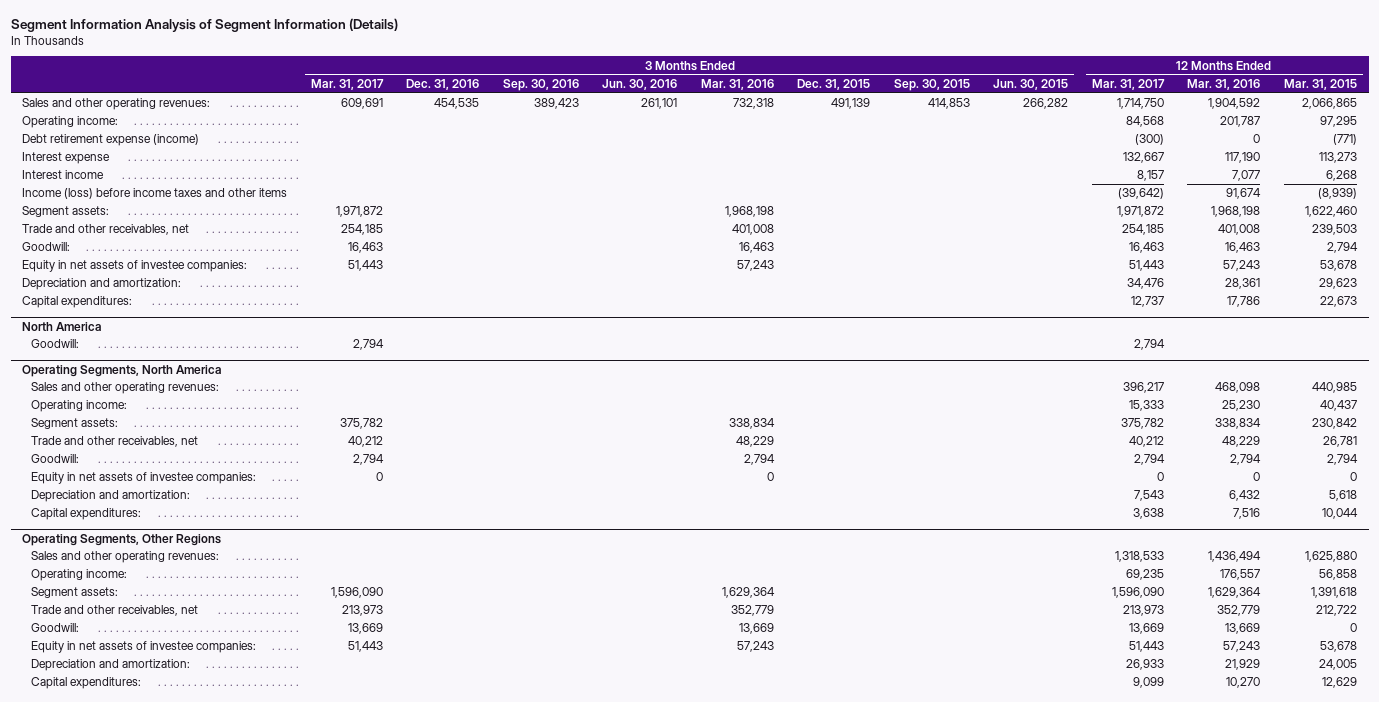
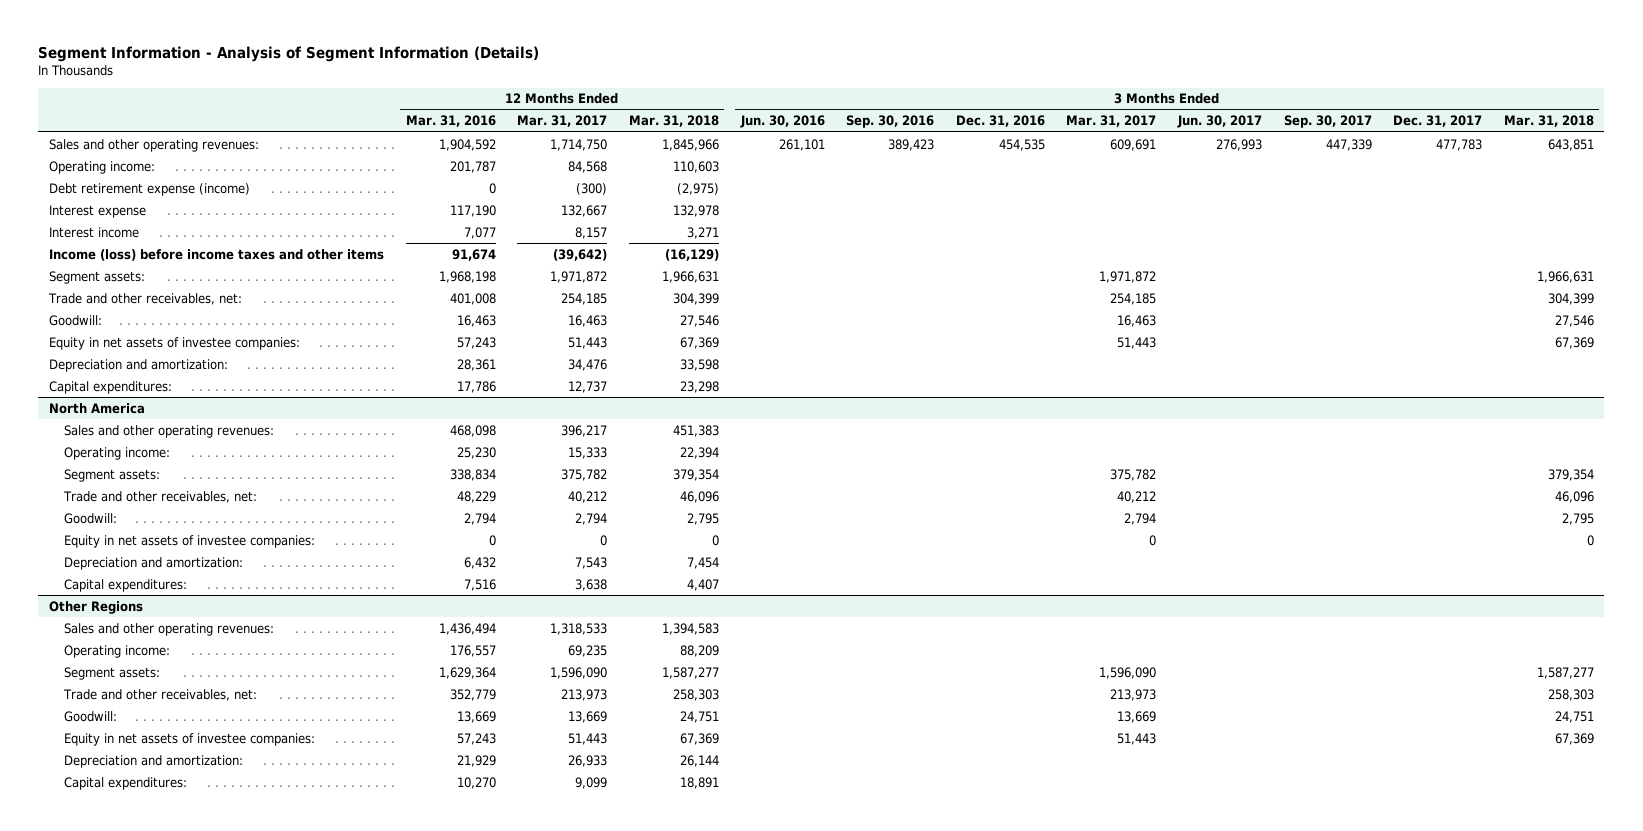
- Segment Information Analysis of Segment Information (Details)
+ Segment Information - Analysis of Segment Information (Details)
- | 3 Months Ended Mar. 31, 2017 | 3 Months Ended Dec. 31, 2016 | 3 Months Ended Sep. 30, 2016 | 3 Months Ended Jun. 30, 2016 | 3 Months Ended Mar. 31, 2016 | 3 Months Ended Dec. 31, 2015 | 3 Months Ended Sep. 30, 2015 | 3 Months Ended Jun. 30, 2015 | 12 Months Ended Mar. 31, 2017 | 12 Months Ended Mar. 31, 2016 | 12 Months Ended Mar. 31, 2015
+ | 12 Months Ended Mar. 31, 2016 | 12 Months Ended Mar. 31, 2017 | 12 Months Ended Mar. 31, 2018 | 3 Months Ended Jun. 30, 2016 | 3 Months Ended Sep. 30, 2016 | 3 Months Ended Dec. 31, 2016 | 3 Months Ended Mar. 31, 2017 | 3 Months Ended Jun. 30, 2017 | 3 Months Ended Sep. 30, 2017 | 3 Months Ended Dec. 31, 2017 | 3 Months Ended Mar. 31, 2018
- Trade and other receivables, net | 254,185 | | | | 401,008 | | | | 254,185 | 401,008 | 239,503
+ Trade and other receivables, net: | 401,008 | 254,185 | 304,399 | | | | 254,185 | | | | 304,399
@ North America
- Goodwill: | 2,794 | | | | | | | | 2,794 | |
- Operating Segments, North America
- Trade and other receivables, net | 40,212 | | | | 48,229 | | | | 40,212 | 48,229 | 26,781
@ North America
+ Trade and other receivables, net: | 48,229 | 40,212 | 46,096 | | | | 40,212 | | | | 46,096
- Operating Segments, Other Regions
+ Other Regions
- Trade and other receivables, net | 213,973 | | | | 352,779 | | | | 213,973 | 352,779 | 212,722
+ Trade and other receivables, net: | 352,779 | 213,973 | 258,303 | | | | 213,973 | | | | 258,303

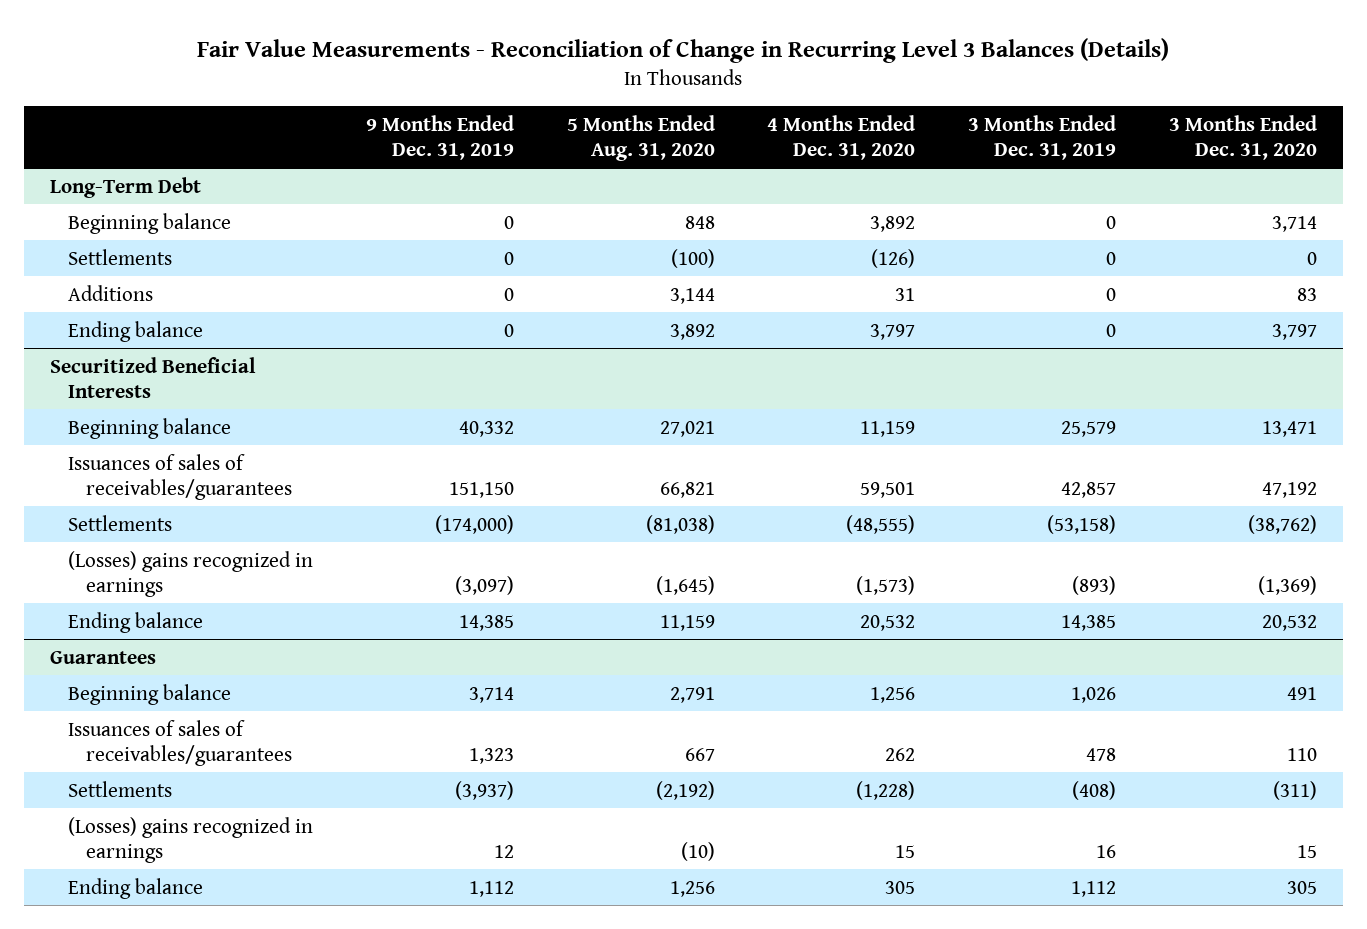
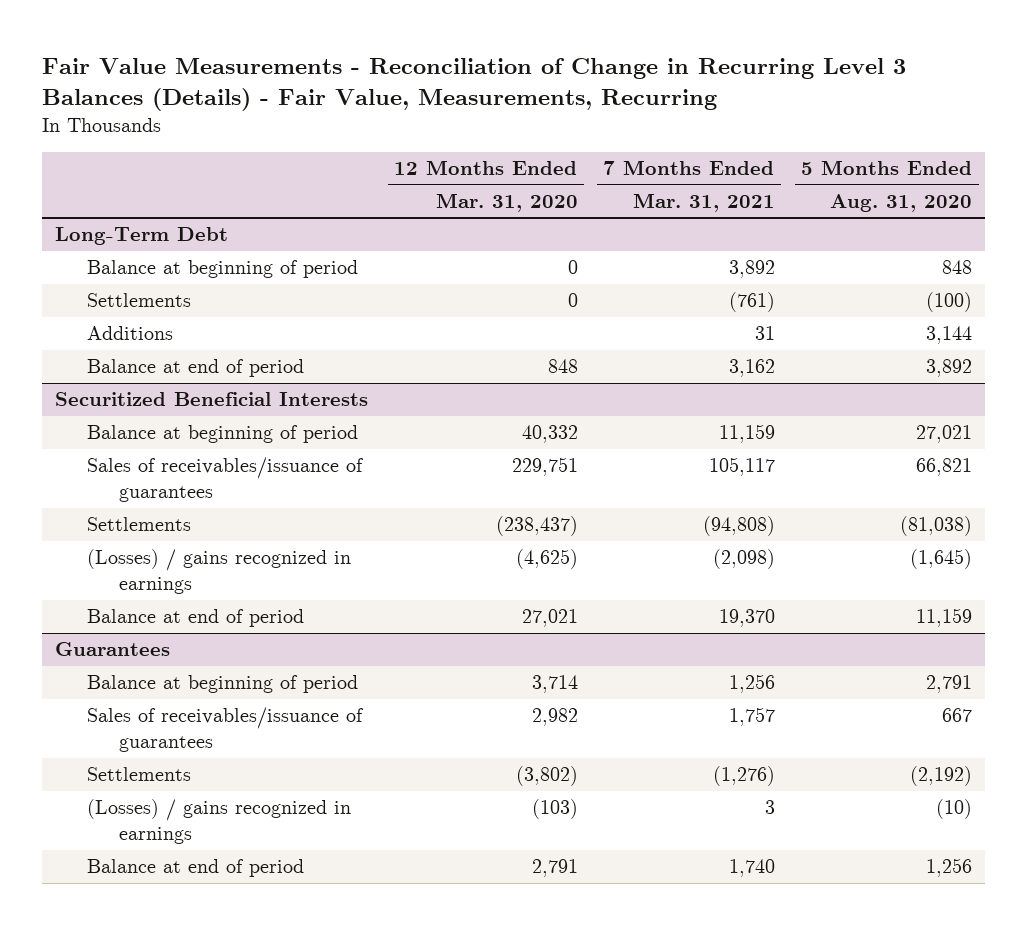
- Fair Value Measurements - Reconciliation of Change in Recurring Level 3 Balances (Details)
+ Fair Value Measurements - Reconciliation of Change in Recurring Level 3 Balances (Details) - Fair Value, Measurements, Recurring
- | 9 Months Ended Dec. 31, 2019 | 5 Months Ended Aug. 31, 2020 | 4 Months Ended Dec. 31, 2020 | 3 Months Ended Dec. 31, 2019 | 3 Months Ended Dec. 31, 2020
+ | 12 Months Ended Mar. 31, 2020 | 7 Months Ended Mar. 31, 2021 | 5 Months Ended Aug. 31, 2020
@ Long-Term Debt
- Beginning balance | 0 | 848 | 3,892 | 0 | 3,714
+ Balance at beginning of period | 0 | 3,892 | 848
- Ending balance | 0 | 3,892 | 3,797 | 0 | 3,797
+ Balance at end of period | 848 | 3,162 | 3,892
@ Securitized Beneficial Interests
- Beginning balance | 40,332 | 27,021 | 11,159 | 25,579 | 13,471
- Issuances of sales of receivables/guarantees | 151,150 | 66,821 | 59,501 | 42,857 | 47,192
+ Balance at beginning of period | 40,332 | 11,159 | 27,021
+ Sales of receivables/issuance of guarantees | 229,751 | 105,117 | 66,821
- (Losses) gains recognized in earnings | (3,097) | (1,645) | (1,573) | (893) | (1,369)
- Ending balance | 14,385 | 11,159 | 20,532 | 14,385 | 20,532
+ (Losses) / gains recognized in earnings | (4,625) | (2,098) | (1,645)
+ Balance at end of period | 27,021 | 19,370 | 11,159
@ Guarantees
- Beginning balance | 3,714 | 2,791 | 1,256 | 1,026 | 491
- Issuances of sales of receivables/guarantees | 1,323 | 667 | 262 | 478 | 110
+ Balance at beginning of period | 3,714 | 1,256 | 2,791
+ Sales of receivables/issuance of guarantees | 2,982 | 1,757 | 667
- (Losses) gains recognized in earnings | 12 | (10) | 15 | 16 | 15
- Ending balance | 1,112 | 1,256 | 305 | 1,112 | 305
+ (Losses) / gains recognized in earnings | (103) | 3 | (10)
+ Balance at end of period | 2,791 | 1,740 | 1,256

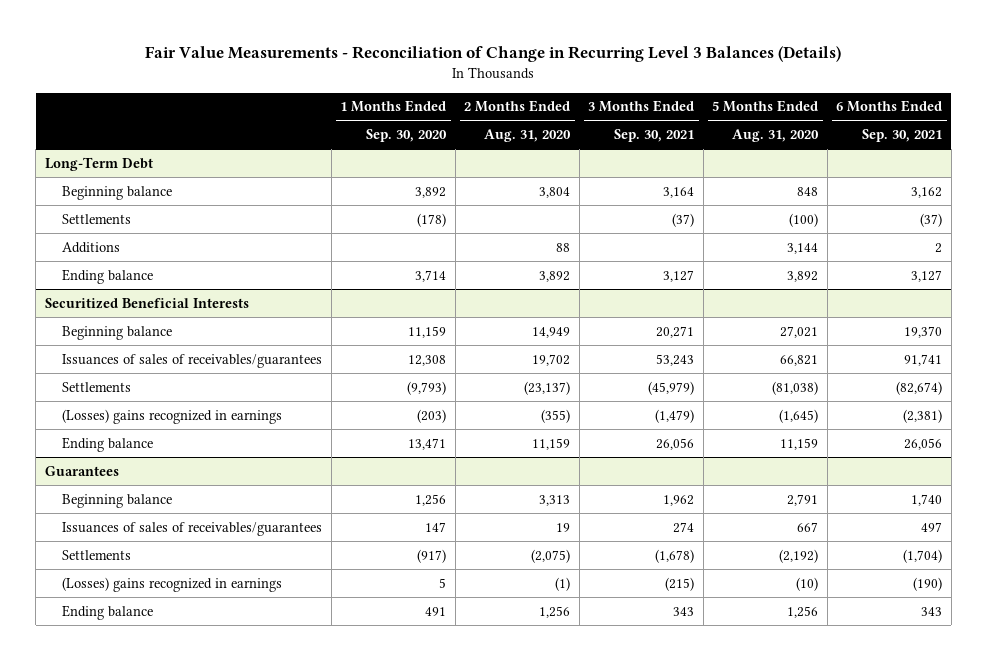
- Fair Value Measurements - Reconciliation of Change in Recurring Level 3 Balances (Details) - Fair Value, Measurements, Recurring
+ Fair Value Measurements - Reconciliation of Change in Recurring Level 3 Balances (Details)
- | 12 Months Ended Mar. 31, 2020 | 7 Months Ended Mar. 31, 2021 | 5 Months Ended Aug. 31, 2020
+ | 1 Months Ended Sep. 30, 2020 | 2 Months Ended Aug. 31, 2020 | 3 Months Ended Sep. 30, 2021 | 5 Months Ended Aug. 31, 2020 | 6 Months Ended Sep. 30, 2021
@ Long-Term Debt
- Balance at beginning of period | 0 | 3,892 | 848
+ Beginning balance | 3,892 | 3,804 | 3,164 | 848 | 3,162
- Balance at end of period | 848 | 3,162 | 3,892
+ Ending balance | 3,714 | 3,892 | 3,127 | 3,892 | 3,127
@ Securitized Beneficial Interests
- Balance at beginning of period | 40,332 | 11,159 | 27,021
- Sales of receivables/issuance of guarantees | 229,751 | 105,117 | 66,821
+ Beginning balance | 11,159 | 14,949 | 20,271 | 27,021 | 19,370
+ Issuances of sales of receivables/guarantees | 12,308 | 19,702 | 53,243 | 66,821 | 91,741
- (Losses) / gains recognized in earnings | (4,625) | (2,098) | (1,645)
- Balance at end of period | 27,021 | 19,370 | 11,159
+ (Losses) gains recognized in earnings | (203) | (355) | (1,479) | (1,645) | (2,381)
+ Ending balance | 13,471 | 11,159 | 26,056 | 11,159 | 26,056
@ Guarantees
- Balance at beginning of period | 3,714 | 1,256 | 2,791
- Sales of receivables/issuance of guarantees | 2,982 | 1,757 | 667
+ Beginning balance | 1,256 | 3,313 | 1,962 | 2,791 | 1,740
+ Issuances of sales of receivables/guarantees | 147 | 19 | 274 | 667 | 497
- (Losses) / gains recognized in earnings | (103) | 3 | (10)
- Balance at end of period | 2,791 | 1,740 | 1,256
+ (Losses) gains recognized in earnings | 5 | (1) | (215) | (10) | (190)
+ Ending balance | 491 | 1,256 | 343 | 1,256 | 343

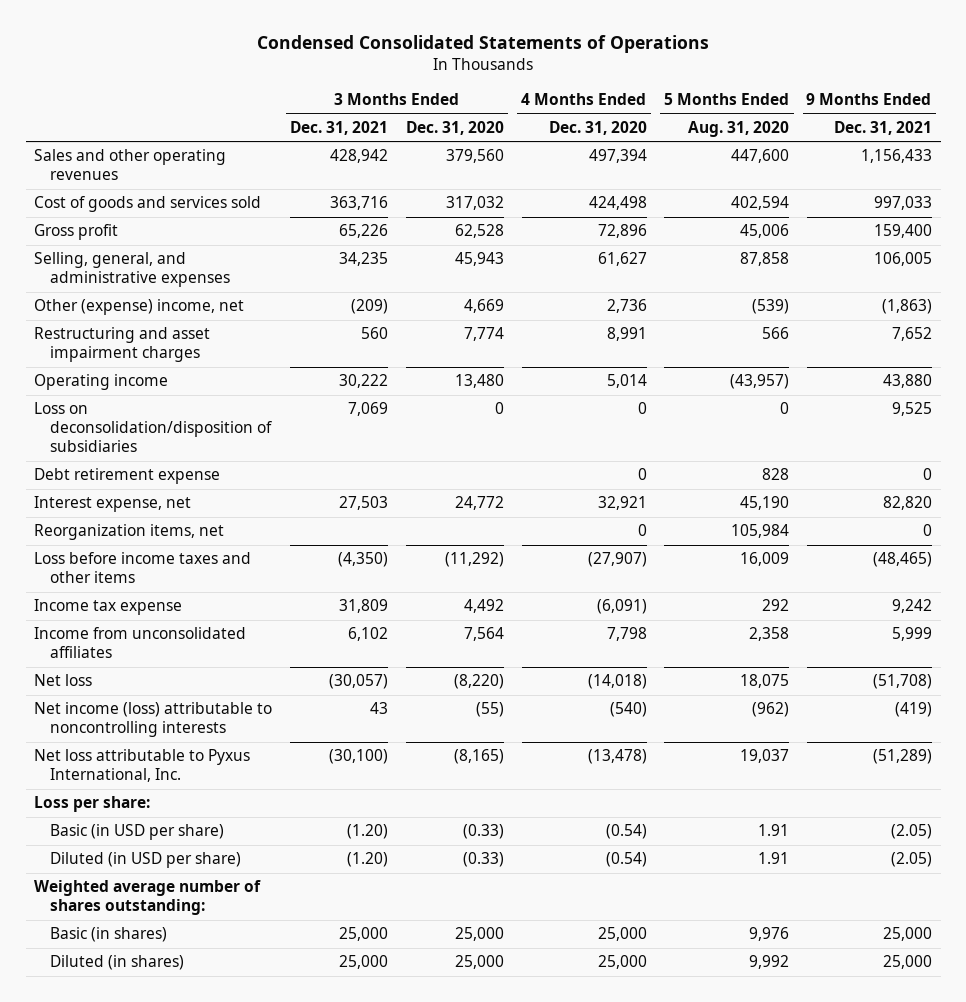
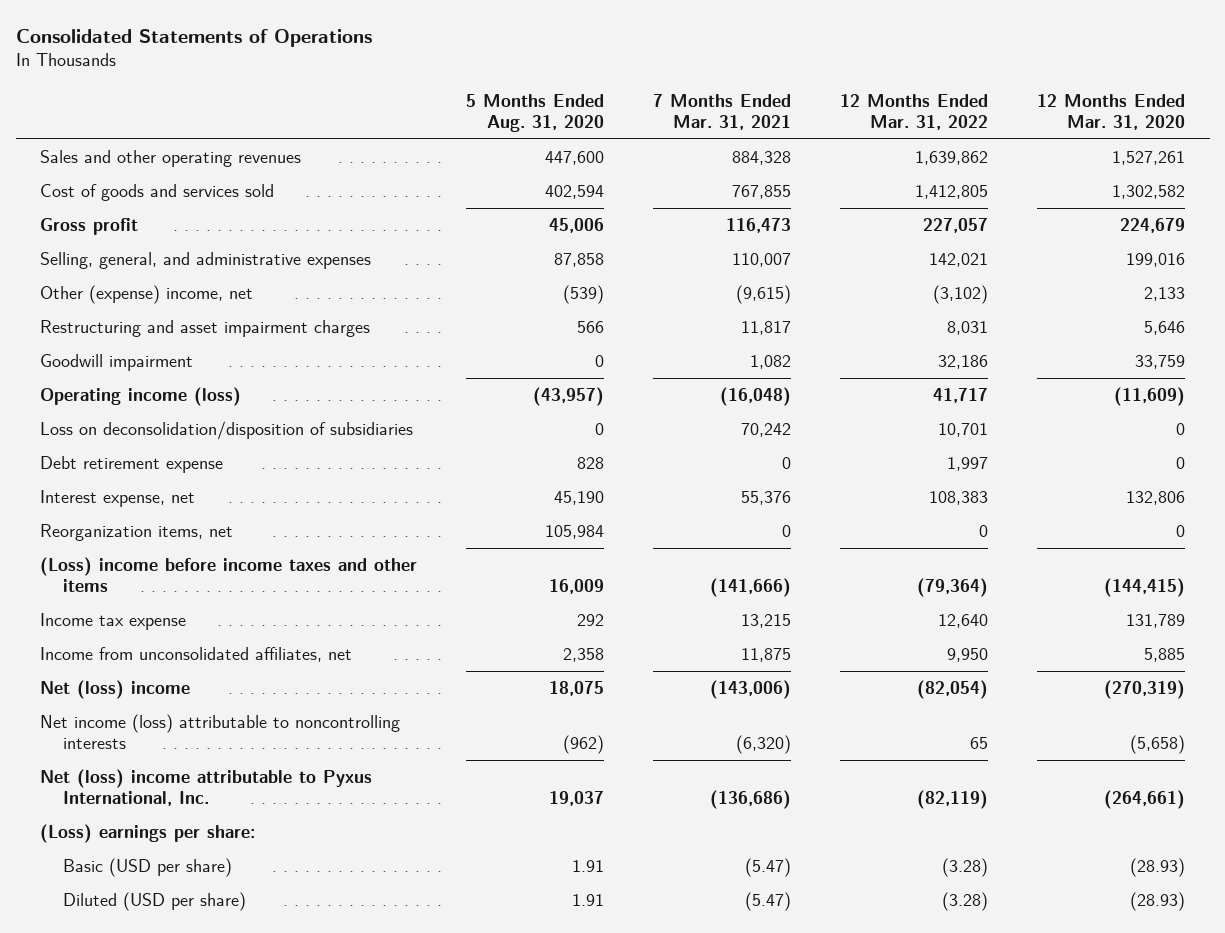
- Condensed Consolidated Statements of Operations
+ Consolidated Statements of Operations
- | 3 Months Ended Dec. 31, 2021 | 3 Months Ended Dec. 31, 2020 | 4 Months Ended Dec. 31, 2020 | 5 Months Ended Aug. 31, 2020 | 9 Months Ended Dec. 31, 2021
+ | 5 Months Ended Aug. 31, 2020 | 7 Months Ended Mar. 31, 2021 | 12 Months Ended Mar. 31, 2022 | 12 Months Ended Mar. 31, 2020
- Operating income | 30,222 | 13,480 | 5,014 | (43,957) | 43,880
+ Goodwill impairment | 0 | 1,082 | 32,186 | 33,759
+ Operating income (loss) | (43,957) | (16,048) | 41,717 | (11,609)
- Loss before income taxes and other items | (4,350) | (11,292) | (27,907) | 16,009 | (48,465)
+ (Loss) income before income taxes and other items | 16,009 | (141,666) | (79,364) | (144,415)
- Income from unconsolidated affiliates | 6,102 | 7,564 | 7,798 | 2,358 | 5,999
- Net loss | (30,057) | (8,220) | (14,018) | 18,075 | (51,708)
+ Income from unconsolidated affiliates, net | 2,358 | 11,875 | 9,950 | 5,885
+ Net (loss) income | 18,075 | (143,006) | (82,054) | (270,319)
- Net loss attributable to Pyxus International, Inc. | (30,100) | (8,165) | (13,478) | 19,037 | (51,289)
- Loss per share:
- Basic (in USD per share) | (1.20) | (0.33) | (0.54) | 1.91 | (2.05)
- Diluted (in USD per share) | (1.20) | (0.33) | (0.54) | 1.91 | (2.05)
- Weighted average number of shares outstanding:
- Basic (in shares) | 25,000 | 25,000 | 25,000 | 9,976 | 25,000
- Diluted (in shares) | 25,000 | 25,000 | 25,000 | 9,992 | 25,000
+ Net (loss) income attributable to Pyxus International, Inc. | 19,037 | (136,686) | (82,119) | (264,661)
+ (Loss) earnings per share:
+ Basic (USD per share) | 1.91 | (5.47) | (3.28) | (28.93)
+ Diluted (USD per share) | 1.91 | (5.47) | (3.28) | (28.93)

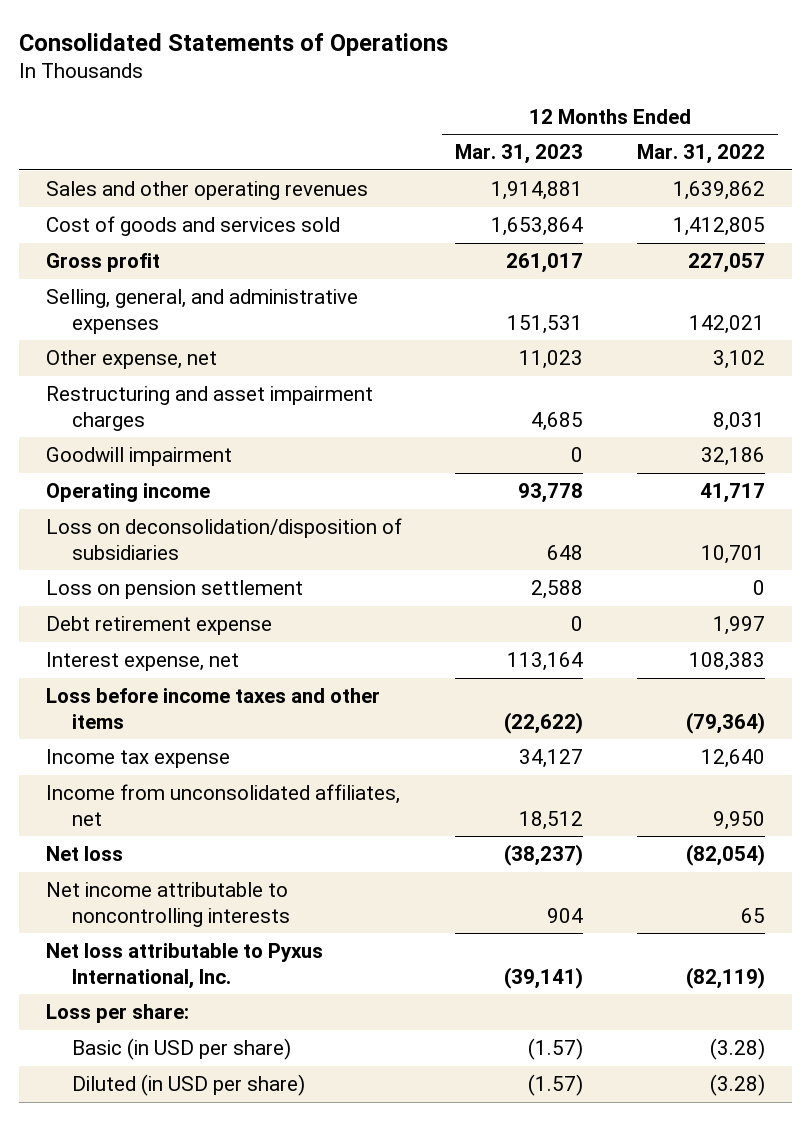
- | 5 Months Ended Aug. 31, 2020 | 7 Months Ended Mar. 31, 2021 | 12 Months Ended Mar. 31, 2022 | 12 Months Ended Mar. 31, 2020
+ | 12 Months Ended Mar. 31, 2023 | 12 Months Ended Mar. 31, 2022
- Other (expense) income, net | (539) | (9,615) | (3,102) | 2,133
+ Other expense, net | 11,023 | 3,102
- Operating income (loss) | (43,957) | (16,048) | 41,717 | (11,609)
+ Operating income | 93,778 | 41,717
+ Loss on pension settlement | 2,588 | 0
- Reorganization items, net | 105,984 | 0 | 0 | 0
- (Loss) income before income taxes and other items | 16,009 | (141,666) | (79,364) | (144,415)
+ Loss before income taxes and other items | (22,622) | (79,364)
- Net (loss) income | 18,075 | (143,006) | (82,054) | (270,319)
- Net income (loss) attributable to noncontrolling interests | (962) | (6,320) | 65 | (5,658)
- Net (loss) income attributable to Pyxus International, Inc. | 19,037 | (136,686) | (82,119) | (264,661)
- (Loss) earnings per share:
- Basic (USD per share) | 1.91 | (5.47) | (3.28) | (28.93)
- Diluted (USD per share) | 1.91 | (5.47) | (3.28) | (28.93)
+ Net loss | (38,237) | (82,054)
+ Net income attributable to noncontrolling interests | 904 | 65
+ Net loss attributable to Pyxus International, Inc. | (39,141) | (82,119)
+ Loss per share:
+ Basic (in USD per share) | (1.57) | (3.28)
+ Diluted (in USD per share) | (1.57) | (3.28)

